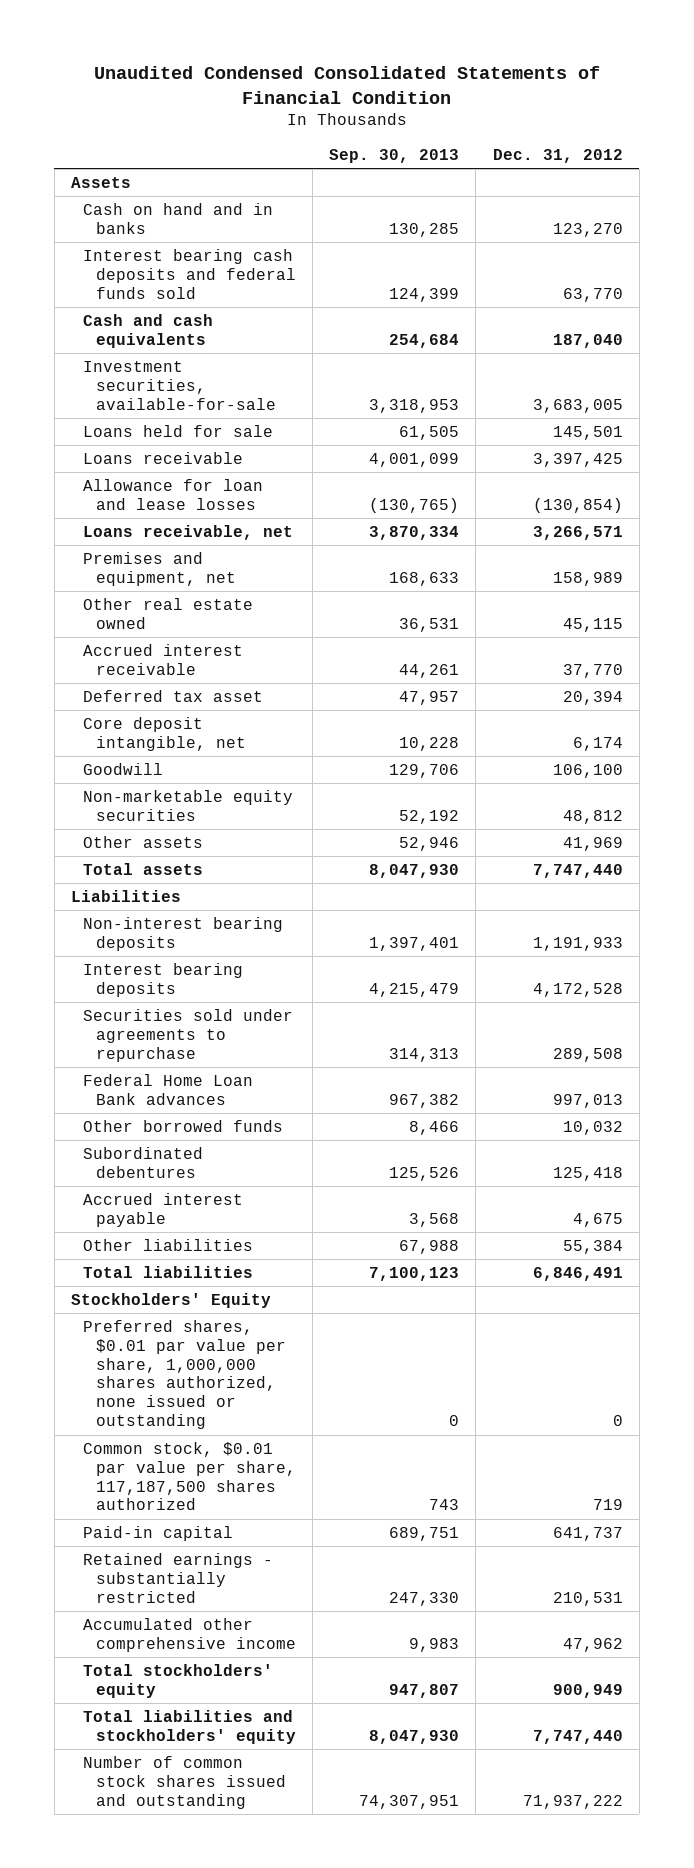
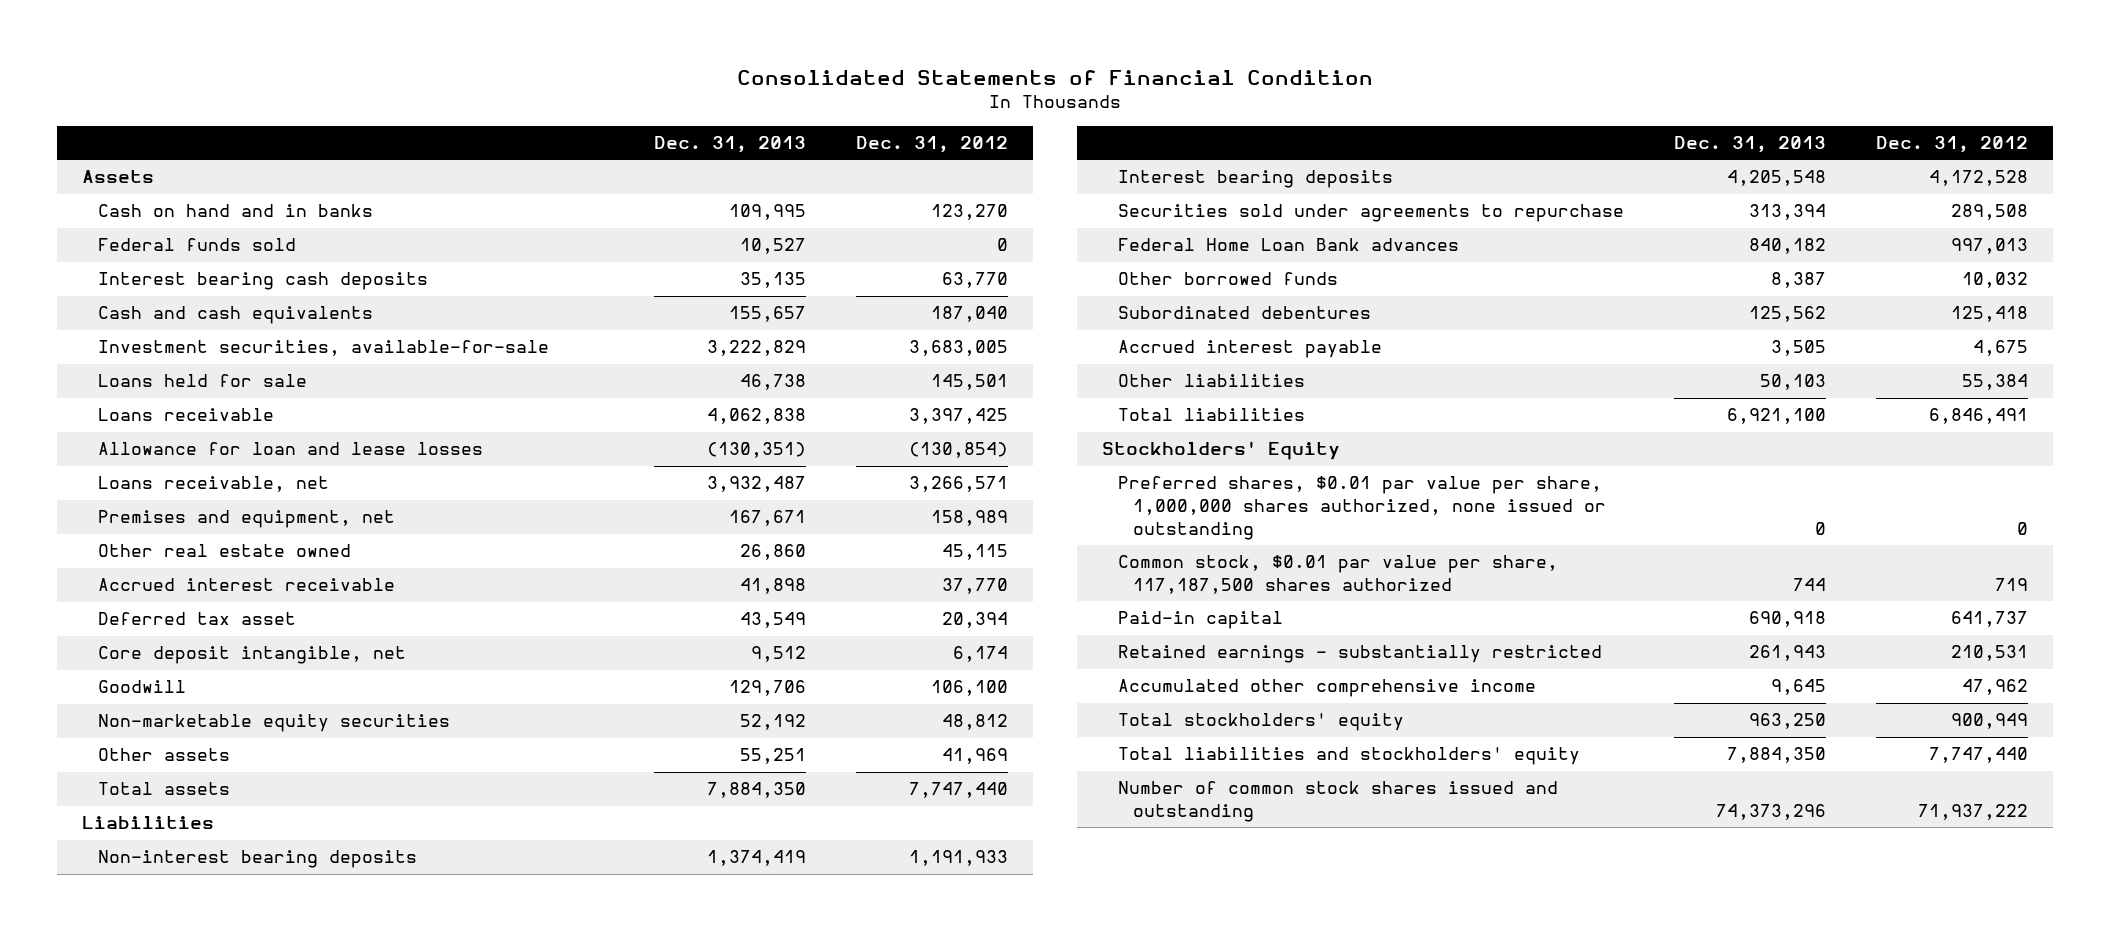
- Unaudited Condensed Consolidated Statements of Financial Condition
+ Consolidated Statements of Financial Condition
- | Sep. 30, 2013 | Dec. 31, 2012
+ | Dec. 31, 2013 | Dec. 31, 2012
- Interest bearing cash deposits and federal funds sold | 124,399 | 63,770
+ Federal funds sold | 10,527 | 0
+ Interest bearing cash deposits | 35,135 | 63,770

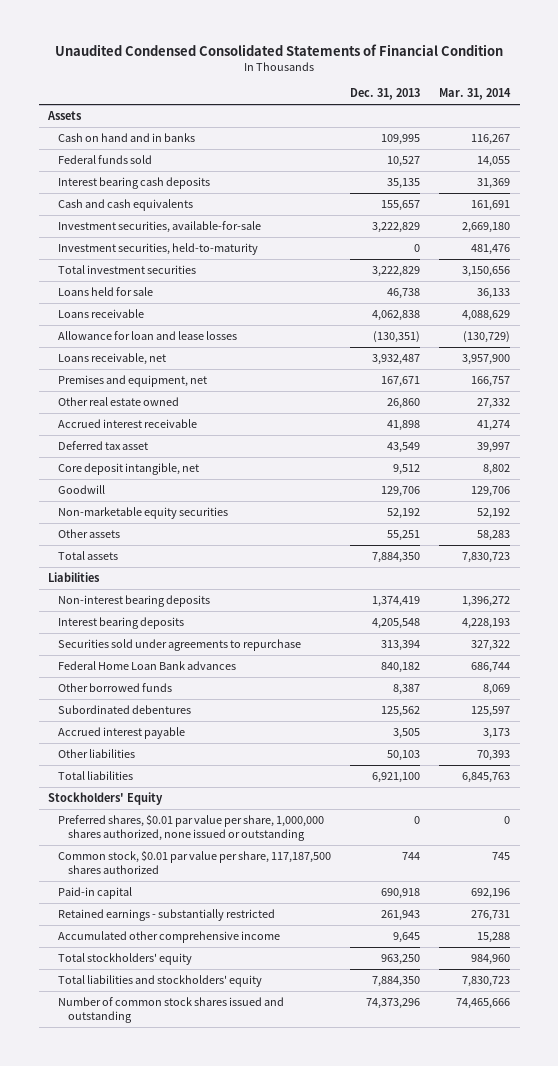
- Consolidated Statements of Financial Condition
+ Unaudited Condensed Consolidated Statements of Financial Condition
- | Dec. 31, 2013 | Dec. 31, 2012
+ | Dec. 31, 2013 | Mar. 31, 2014
+ Investment securities, held-to-maturity | 0 | 481,476
+ Total investment securities | 3,222,829 | 3,150,656

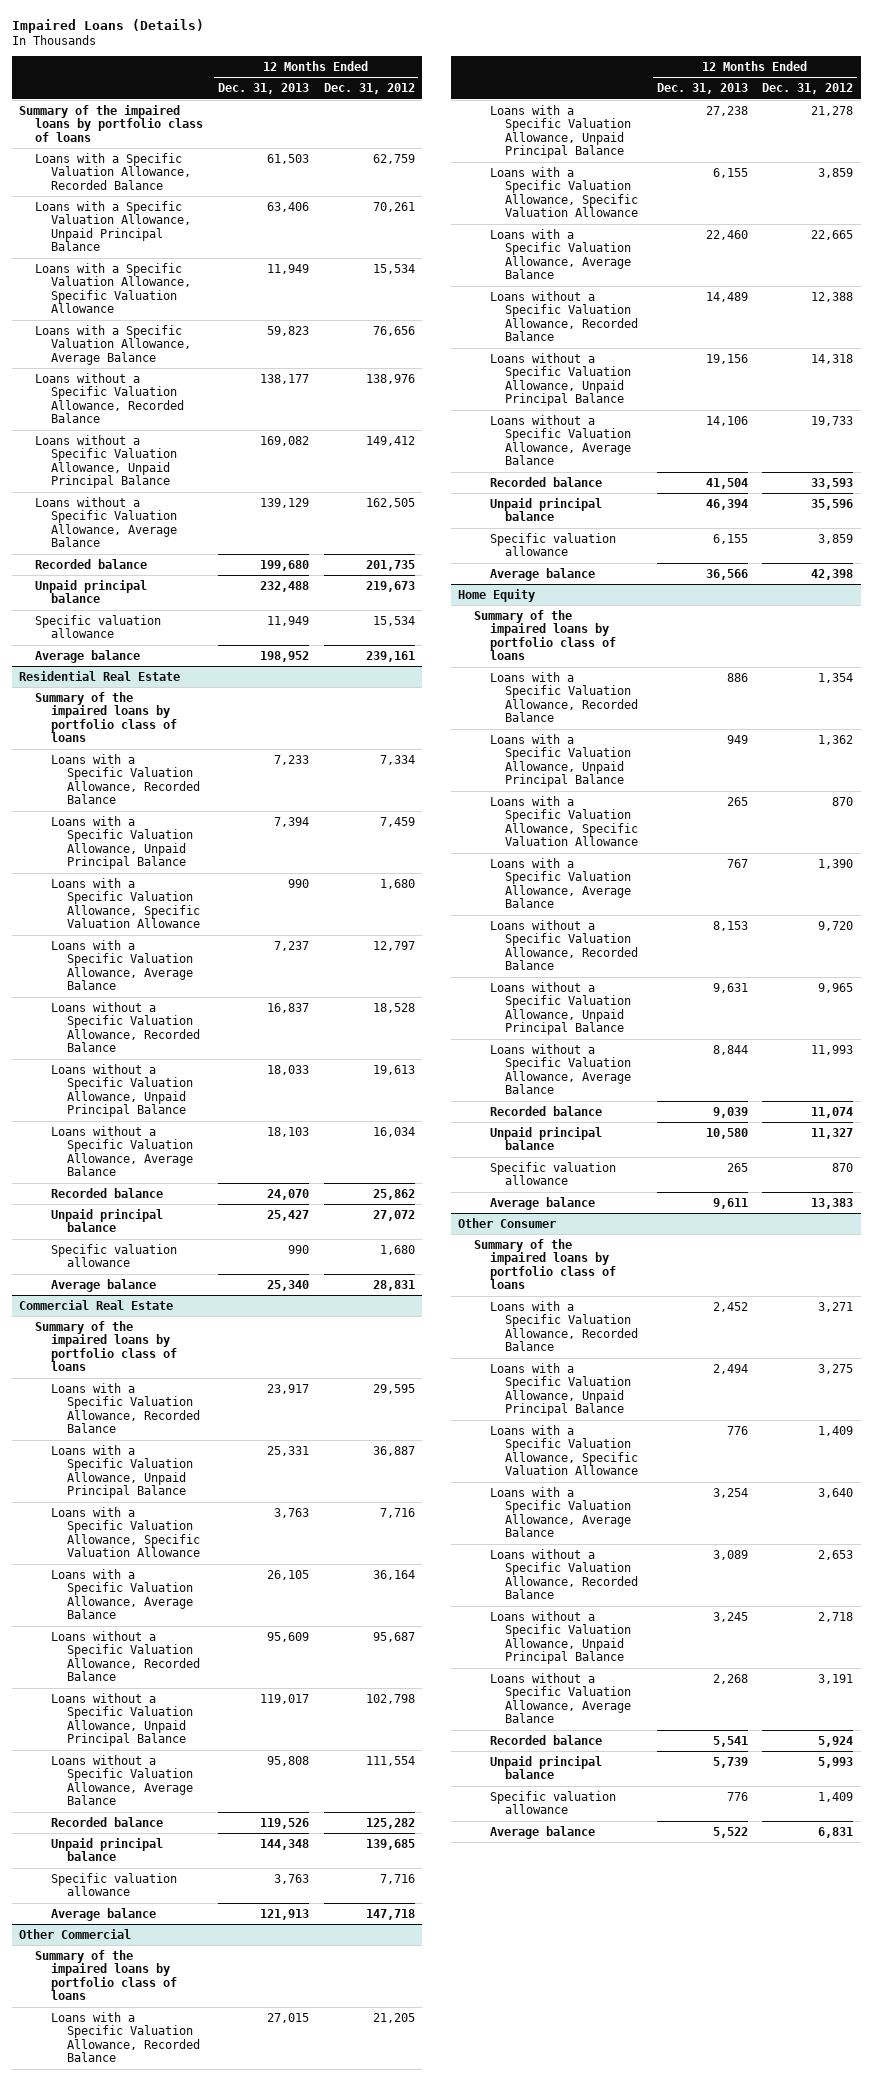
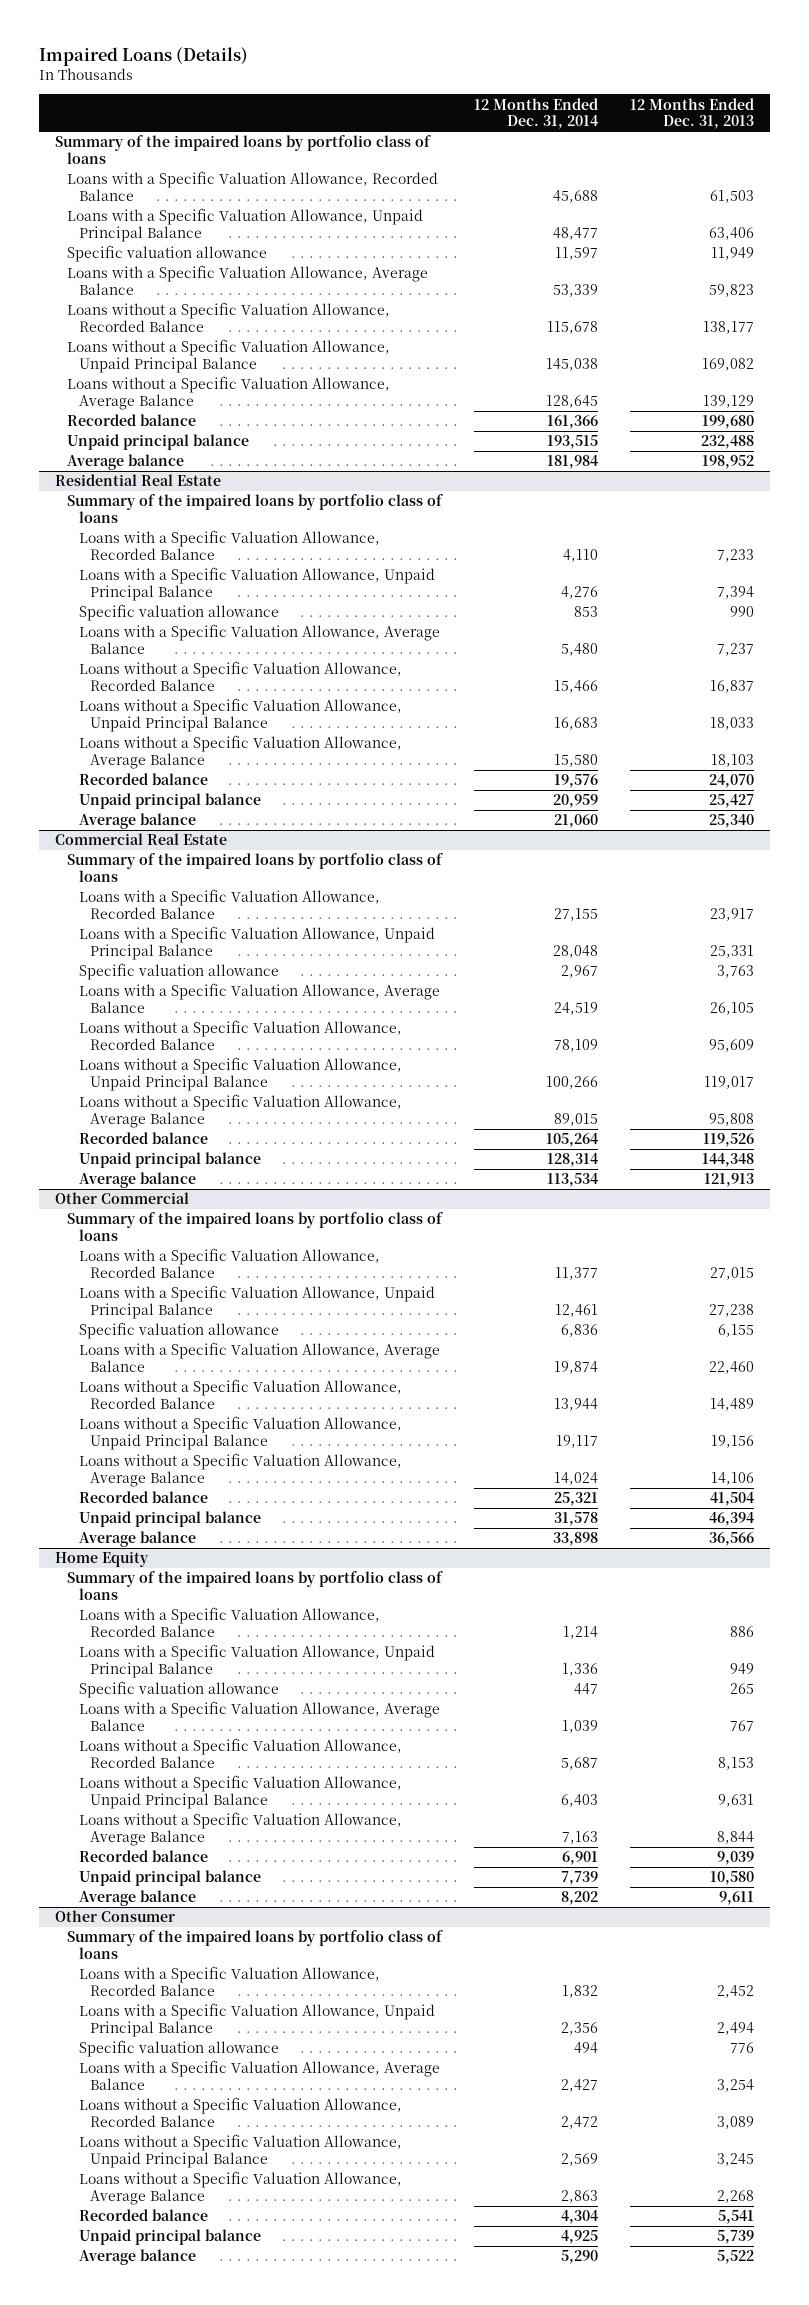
- | 12 Months Ended Dec. 31, 2013 | 12 Months Ended Dec. 31, 2012
+ | 12 Months Ended Dec. 31, 2014 | 12 Months Ended Dec. 31, 2013
- Loans with a Specific Valuation Allowance, Specific Valuation Allowance | 11,949 | 15,534
moved up: Specific valuation allowance | 11,597 | 11,949
@ Residential Real Estate
- Loans with a Specific Valuation Allowance, Specific Valuation Allowance | 990 | 1,680
moved up: Specific valuation allowance | 853 | 990
@ Commercial Real Estate
- Loans with a Specific Valuation Allowance, Specific Valuation Allowance | 3,763 | 7,716
moved up: Specific valuation allowance | 2,967 | 3,763
@ Other Commercial
- Loans with a Specific Valuation Allowance, Specific Valuation Allowance | 6,155 | 3,859
moved up: Specific valuation allowance | 6,836 | 6,155
@ Home Equity
- Loans with a Specific Valuation Allowance, Specific Valuation Allowance | 265 | 870
moved up: Specific valuation allowance | 447 | 265
@ Other Consumer
- Loans with a Specific Valuation Allowance, Specific Valuation Allowance | 776 | 1,409
moved up: Specific valuation allowance | 494 | 776

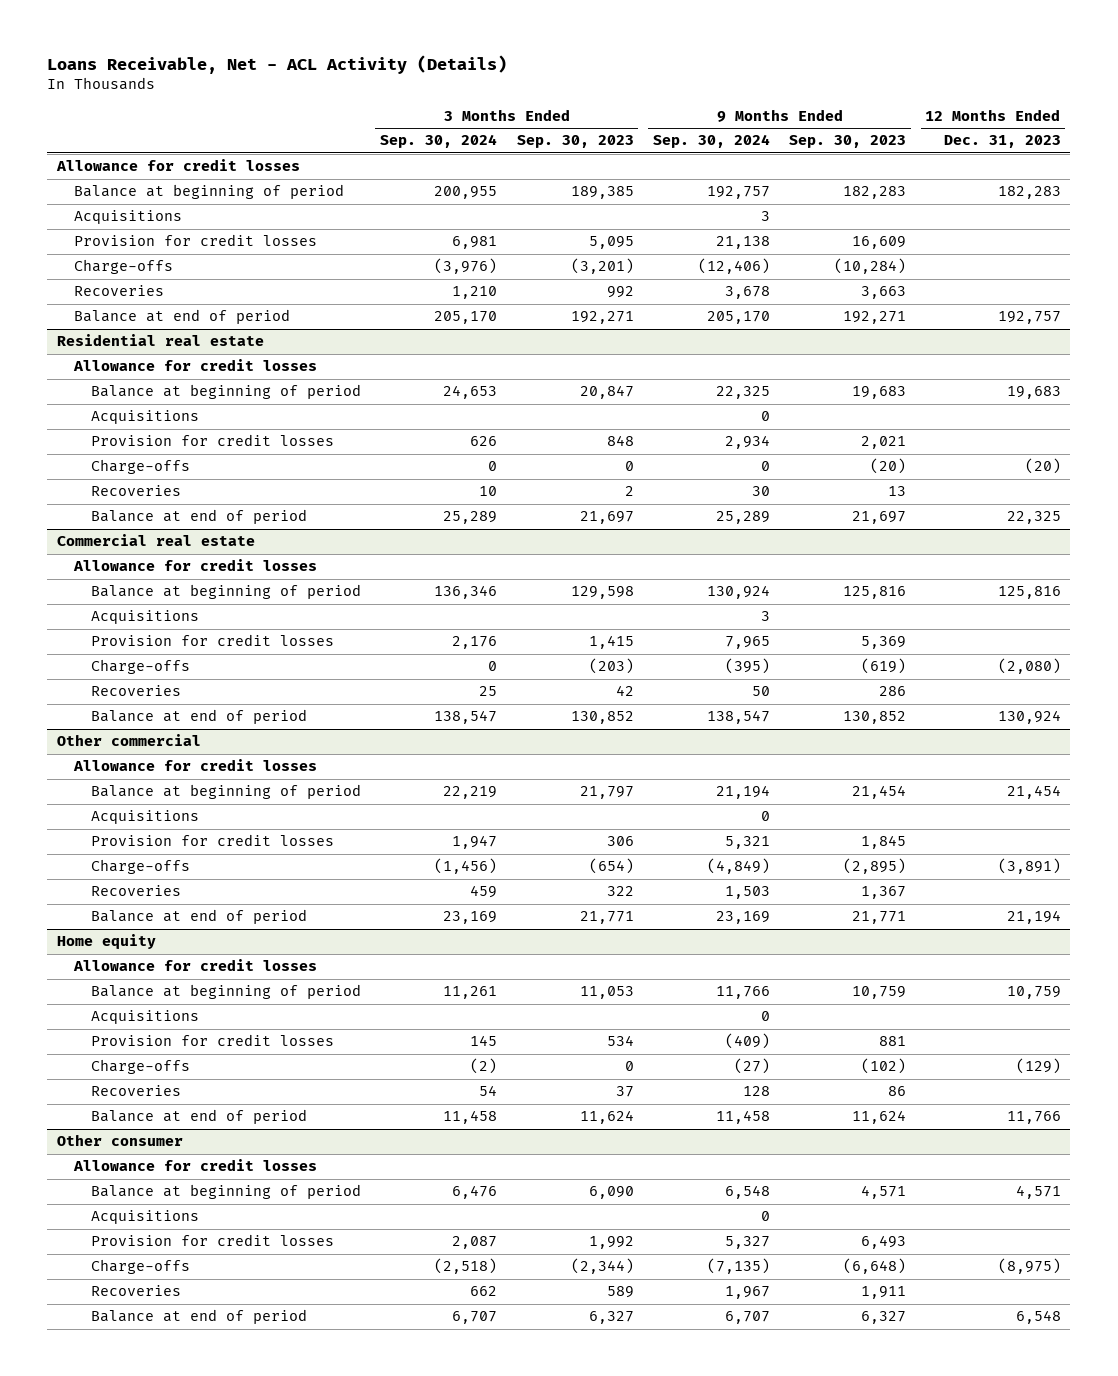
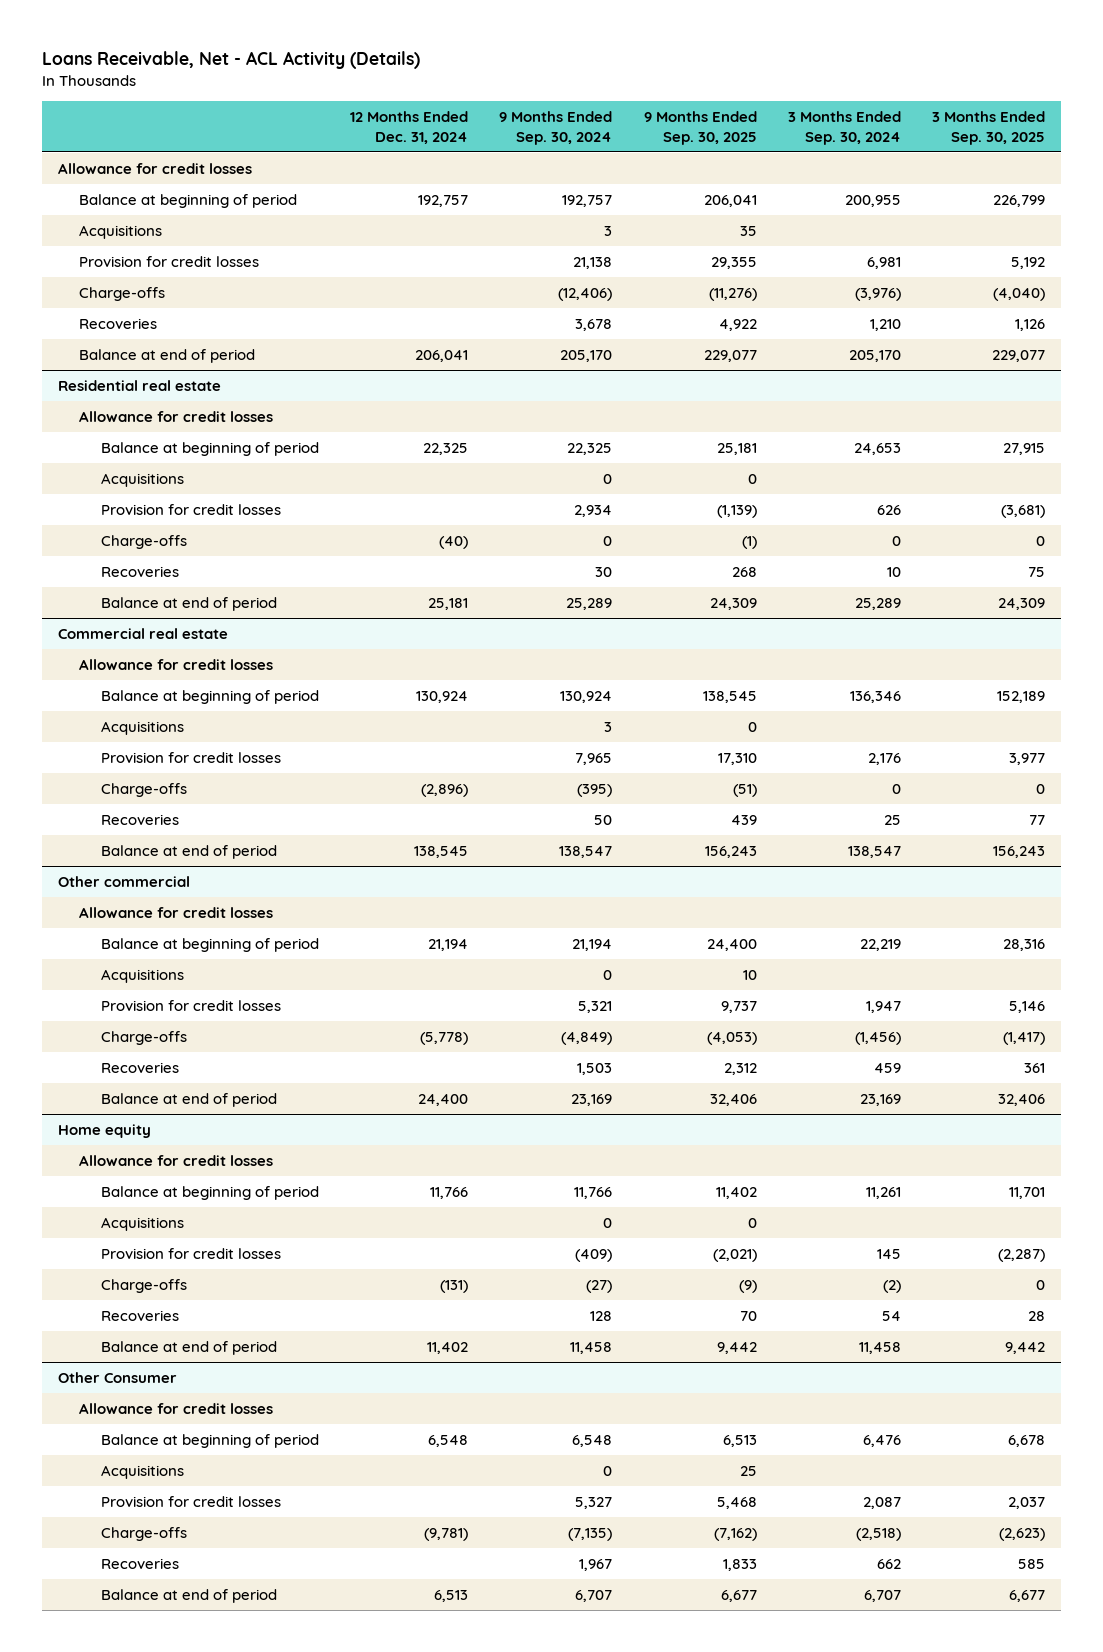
- | 3 Months Ended Sep. 30, 2024 | 3 Months Ended Sep. 30, 2023 | 9 Months Ended Sep. 30, 2024 | 9 Months Ended Sep. 30, 2023 | 12 Months Ended Dec. 31, 2023
+ | 12 Months Ended Dec. 31, 2024 | 9 Months Ended Sep. 30, 2024 | 9 Months Ended Sep. 30, 2025 | 3 Months Ended Sep. 30, 2024 | 3 Months Ended Sep. 30, 2025
- Other consumer
+ Other Consumer

